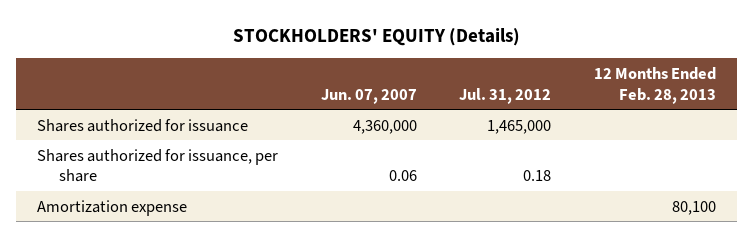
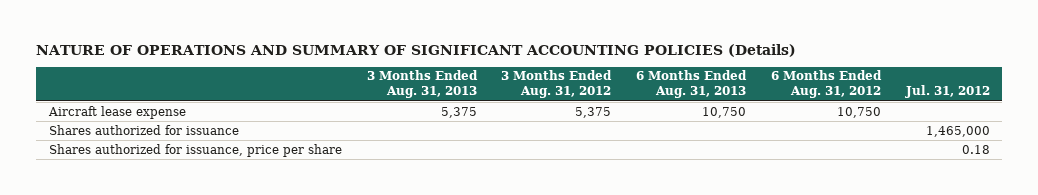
- STOCKHOLDERS' EQUITY (Details)
+ NATURE OF OPERATIONS AND SUMMARY OF SIGNIFICANT ACCOUNTING POLICIES (Details)
- | Jun. 07, 2007 | Jul. 31, 2012 | 12 Months Ended Feb. 28, 2013
+ | 3 Months Ended Aug. 31, 2013 | 3 Months Ended Aug. 31, 2012 | 6 Months Ended Aug. 31, 2013 | 6 Months Ended Aug. 31, 2012 | Jul. 31, 2012
+ Aircraft lease expense | 5,375 | 5,375 | 10,750 | 10,750 |
- Shares authorized for issuance, per share | 0.06 | 0.18 |
- Amortization expense | | | 80,100
+ Shares authorized for issuance, price per share | | | | | 0.18

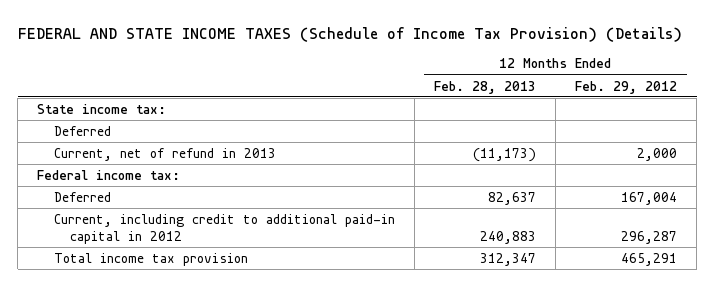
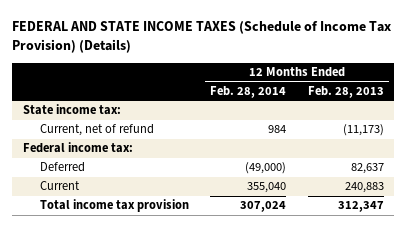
- | 12 Months Ended Feb. 28, 2013 | 12 Months Ended Feb. 29, 2012
+ | 12 Months Ended Feb. 28, 2014 | 12 Months Ended Feb. 28, 2013
- Deferred
- Current, net of refund in 2013 | (11,173) | 2,000
+ Current, net of refund | 984 | (11,173)
- Current, including credit to additional paid-in capital in 2012 | 240,883 | 296,287
+ Current | 355,040 | 240,883

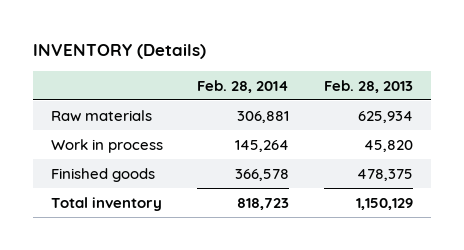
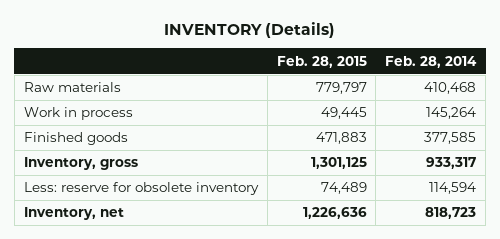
- | Feb. 28, 2014 | Feb. 28, 2013
+ | Feb. 28, 2015 | Feb. 28, 2014
- Raw materials | 306,881 | 625,934
+ Raw materials | 779,797 | 410,468
- Finished goods | 366,578 | 478,375
- Total inventory | 818,723 | 1,150,129
+ Finished goods | 471,883 | 377,585
+ Inventory, gross | 1,301,125 | 933,317
+ Less: reserve for obsolete inventory | 74,489 | 114,594
+ Inventory, net | 1,226,636 | 818,723

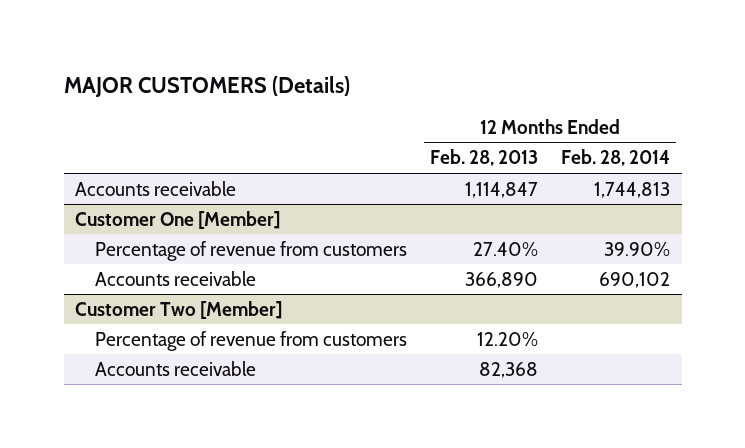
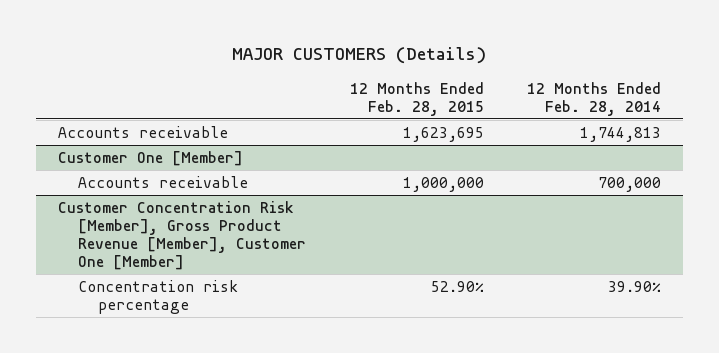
- | 12 Months Ended Feb. 28, 2013 | 12 Months Ended Feb. 28, 2014
+ | 12 Months Ended Feb. 28, 2015 | 12 Months Ended Feb. 28, 2014
@ Customer One [Member]
- Percentage of revenue from customers | 27.40% | 39.90%
- Accounts receivable | 366,890 | 690,102
- Customer Two [Member]
- Percentage of revenue from customers | 12.20% |
- Accounts receivable | 82,368 |
@ Customer One [Member]
+ Accounts receivable | 1,000,000 | 700,000
+ Customer Concentration Risk [Member], Gross Product Revenue [Member], Customer One [Member]
+ Concentration risk percentage | 52.90% | 39.90%

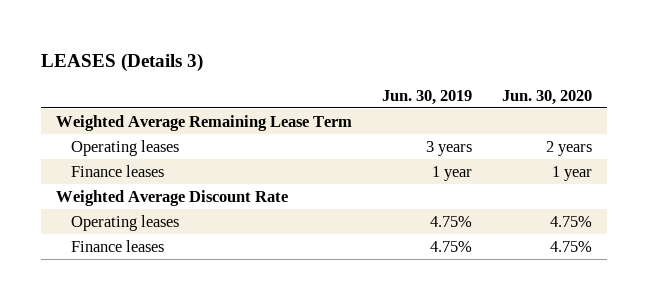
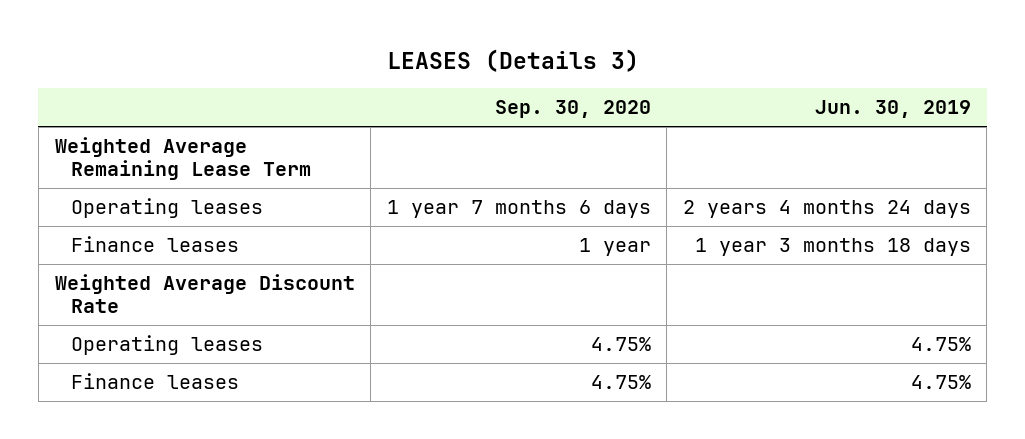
- | Jun. 30, 2019 | Jun. 30, 2020
+ | Sep. 30, 2020 | Jun. 30, 2019
- Operating leases | 3 years | 2 years
- Finance leases | 1 year | 1 year
+ Operating leases | 1 year 7 months 6 days | 2 years 4 months 24 days
+ Finance leases | 1 year | 1 year 3 months 18 days

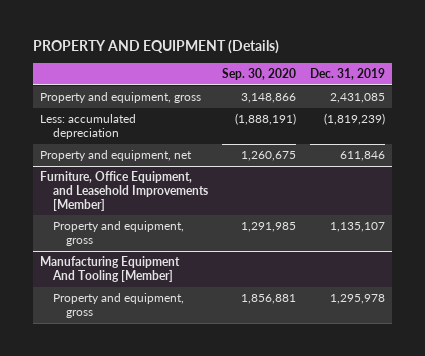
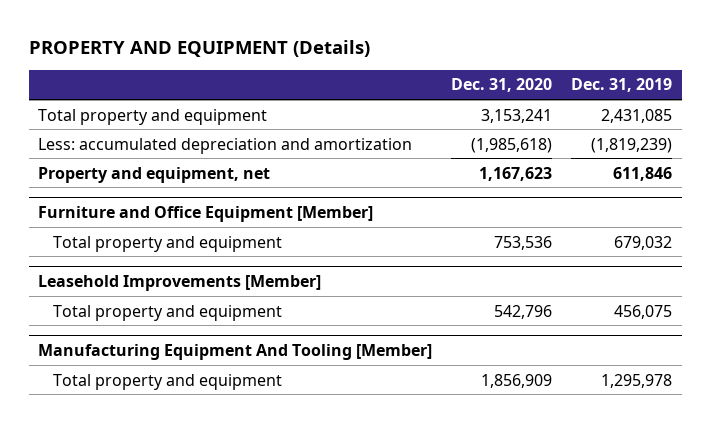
- | Sep. 30, 2020 | Dec. 31, 2019
+ | Dec. 31, 2020 | Dec. 31, 2019
- Property and equipment, gross | 3,148,866 | 2,431,085
- Less: accumulated depreciation | (1,888,191) | (1,819,239)
+ Total property and equipment | 3,153,241 | 2,431,085
+ Less: accumulated depreciation and amortization | (1,985,618) | (1,819,239)
- Furniture, Office Equipment, and Leasehold Improvements [Member]
- Property and equipment, gross | 1,291,985 | 1,135,107
+ Furniture and Office Equipment [Member]
+ Total property and equipment | 753,536 | 679,032
+ Leasehold Improvements [Member]
+ Total property and equipment | 542,796 | 456,075
@ Manufacturing Equipment And Tooling [Member]
- Property and equipment, gross | 1,856,881 | 1,295,978
+ Total property and equipment | 1,856,909 | 1,295,978

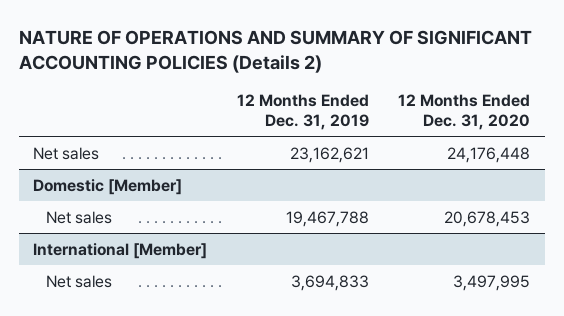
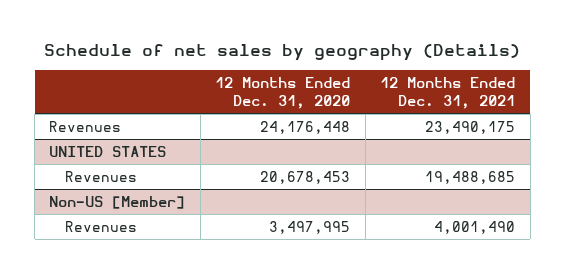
- NATURE OF OPERATIONS AND SUMMARY OF SIGNIFICANT ACCOUNTING POLICIES (Details 2)
+ Schedule of net sales by geography (Details)
- | 12 Months Ended Dec. 31, 2019 | 12 Months Ended Dec. 31, 2020
+ | 12 Months Ended Dec. 31, 2020 | 12 Months Ended Dec. 31, 2021
- Net sales | 23,162,621 | 24,176,448
- Domestic [Member]
- Net sales | 19,467,788 | 20,678,453
- International [Member]
- Net sales | 3,694,833 | 3,497,995
+ Revenues | 24,176,448 | 23,490,175
+ UNITED STATES
+ Revenues | 20,678,453 | 19,488,685
+ Non-US [Member]
+ Revenues | 3,497,995 | 4,001,490

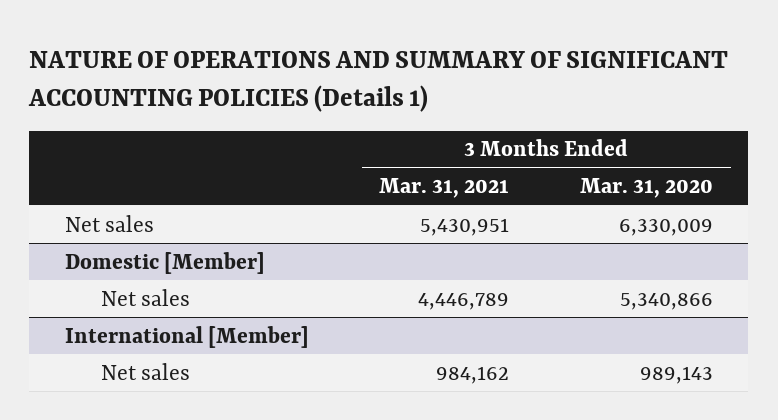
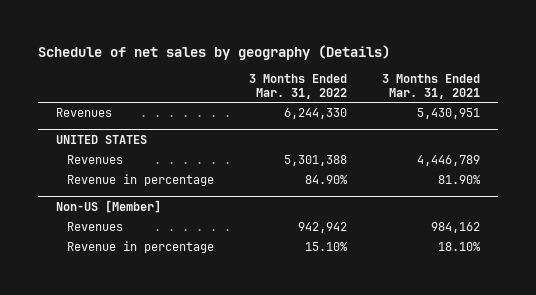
- NATURE OF OPERATIONS AND SUMMARY OF SIGNIFICANT ACCOUNTING POLICIES (Details 1)
+ Schedule of net sales by geography (Details)
- | 3 Months Ended Mar. 31, 2021 | 3 Months Ended Mar. 31, 2020
+ | 3 Months Ended Mar. 31, 2022 | 3 Months Ended Mar. 31, 2021
- Net sales | 5,430,951 | 6,330,009
- Domestic [Member]
- Net sales | 4,446,789 | 5,340,866
- International [Member]
- Net sales | 984,162 | 989,143
+ Revenues | 6,244,330 | 5,430,951
+ UNITED STATES
+ Revenues | 5,301,388 | 4,446,789
+ Revenue in percentage | 84.90% | 81.90%
+ Non-US [Member]
+ Revenues | 942,942 | 984,162
+ Revenue in percentage | 15.10% | 18.10%

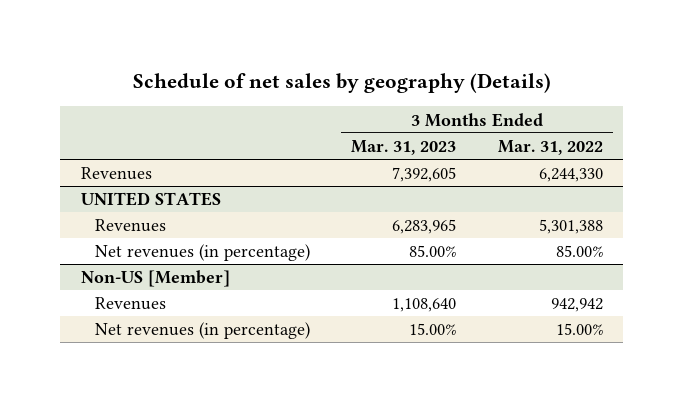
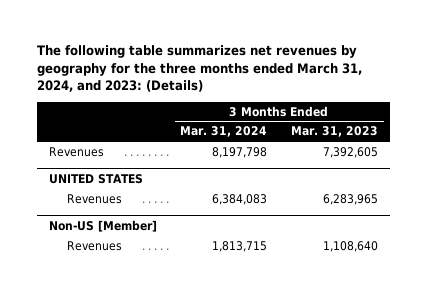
- Schedule of net sales by geography (Details)
+ The following table summarizes net revenues by geography for the three months ended March 31, 2024, and 2023: (Details)
- | 3 Months Ended Mar. 31, 2023 | 3 Months Ended Mar. 31, 2022
+ | 3 Months Ended Mar. 31, 2024 | 3 Months Ended Mar. 31, 2023
@ UNITED STATES
- Net revenues (in percentage) | 85.00% | 85.00%
@ Non-US [Member]
- Net revenues (in percentage) | 15.00% | 15.00%

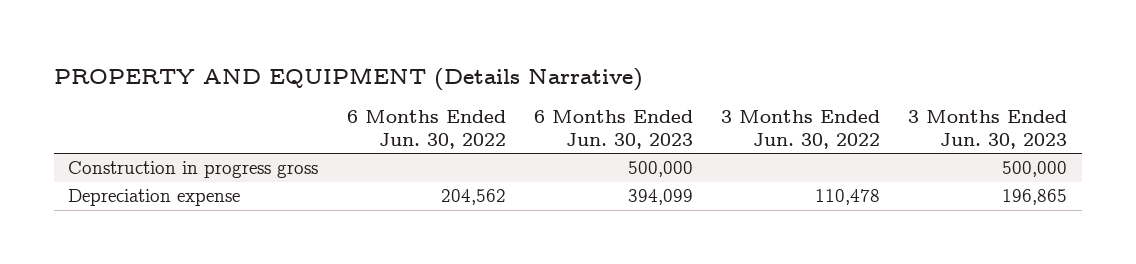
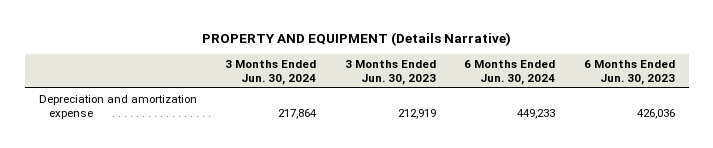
- | 6 Months Ended Jun. 30, 2022 | 6 Months Ended Jun. 30, 2023 | 3 Months Ended Jun. 30, 2022 | 3 Months Ended Jun. 30, 2023
+ | 3 Months Ended Jun. 30, 2024 | 3 Months Ended Jun. 30, 2023 | 6 Months Ended Jun. 30, 2024 | 6 Months Ended Jun. 30, 2023
- Construction in progress gross | | 500,000 | | 500,000
- Depreciation expense | 204,562 | 394,099 | 110,478 | 196,865
+ Depreciation and amortization expense | 217,864 | 212,919 | 449,233 | 426,036

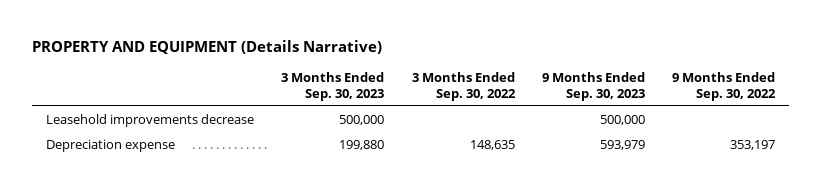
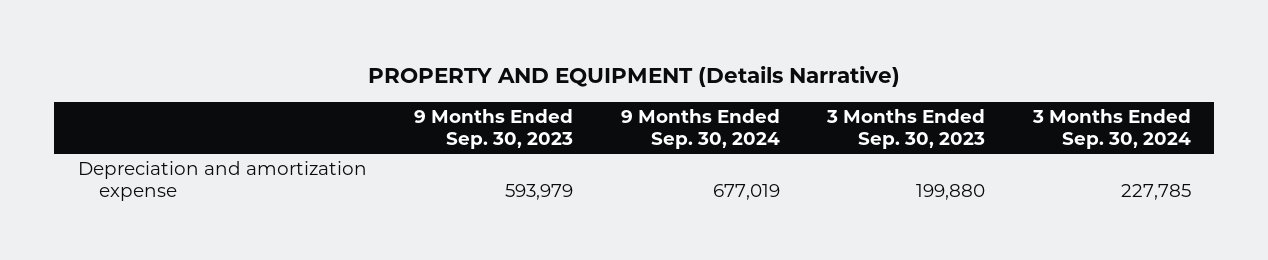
- | 3 Months Ended Sep. 30, 2023 | 3 Months Ended Sep. 30, 2022 | 9 Months Ended Sep. 30, 2023 | 9 Months Ended Sep. 30, 2022
+ | 9 Months Ended Sep. 30, 2023 | 9 Months Ended Sep. 30, 2024 | 3 Months Ended Sep. 30, 2023 | 3 Months Ended Sep. 30, 2024
- Leasehold improvements decrease | 500,000 | | 500,000 |
- Depreciation expense | 199,880 | 148,635 | 593,979 | 353,197
+ Depreciation and amortization expense | 593,979 | 677,019 | 199,880 | 227,785

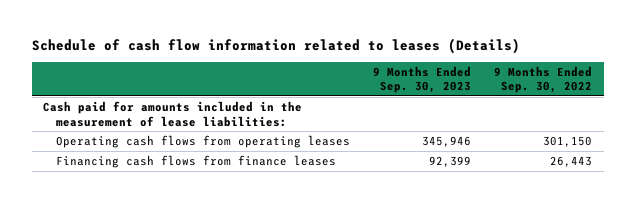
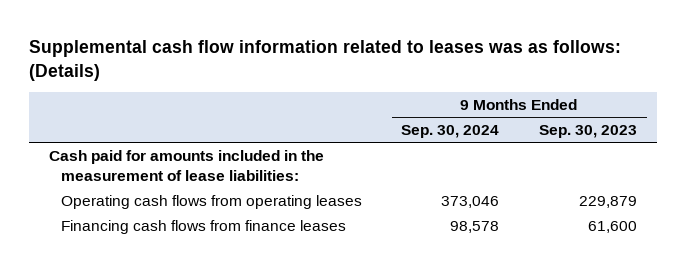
- Schedule of cash flow information related to leases (Details)
+ Supplemental cash flow information related to leases was as follows: (Details)
- | 9 Months Ended Sep. 30, 2023 | 9 Months Ended Sep. 30, 2022
+ | 9 Months Ended Sep. 30, 2024 | 9 Months Ended Sep. 30, 2023
- Operating cash flows from operating leases | 345,946 | 301,150
- Financing cash flows from finance leases | 92,399 | 26,443
+ Operating cash flows from operating leases | 373,046 | 229,879
+ Financing cash flows from finance leases | 98,578 | 61,600

